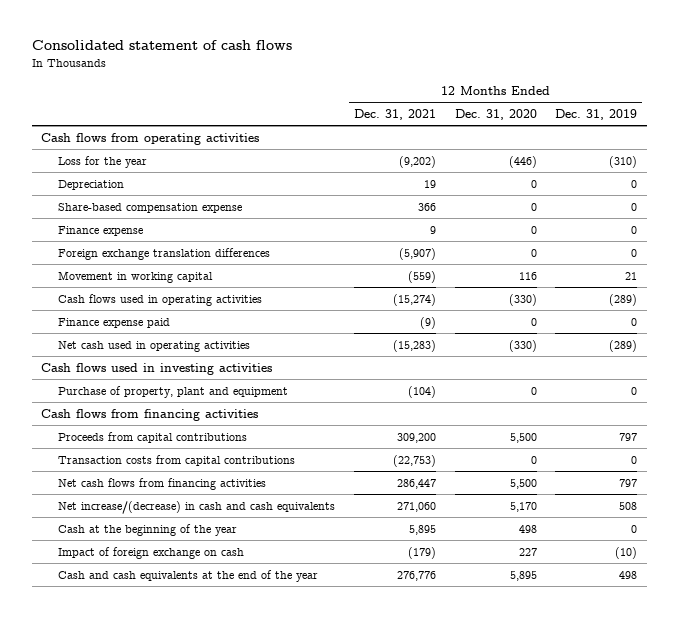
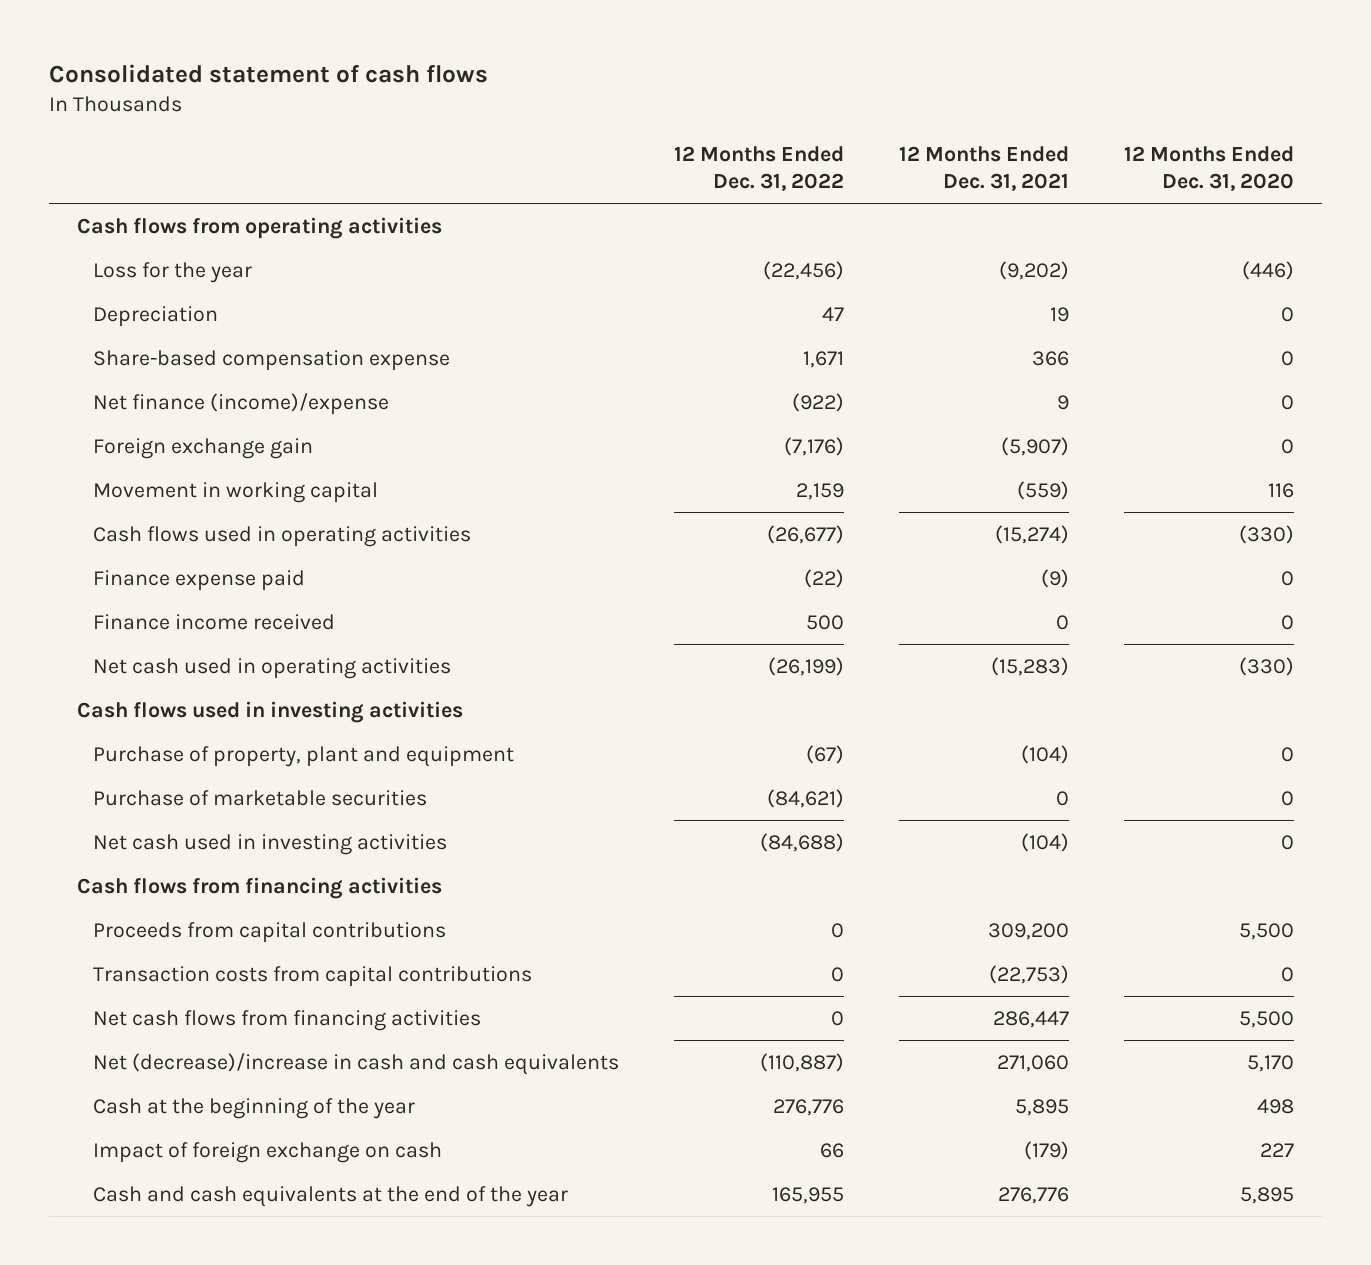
- | 12 Months Ended Dec. 31, 2021 | 12 Months Ended Dec. 31, 2020 | 12 Months Ended Dec. 31, 2019
+ | 12 Months Ended Dec. 31, 2022 | 12 Months Ended Dec. 31, 2021 | 12 Months Ended Dec. 31, 2020
- Finance expense | 9 | 0 | 0
- Foreign exchange translation differences | (5,907) | 0 | 0
+ Net finance (income)/expense | (922) | 9 | 0
+ Foreign exchange gain | (7,176) | (5,907) | 0
+ Finance income received | 500 | 0 | 0
+ Purchase of marketable securities | (84,621) | 0 | 0
+ Net cash used in investing activities | (84,688) | (104) | 0
- Net increase/(decrease) in cash and cash equivalents | 271,060 | 5,170 | 508
+ Net (decrease)/increase in cash and cash equivalents | (110,887) | 271,060 | 5,170

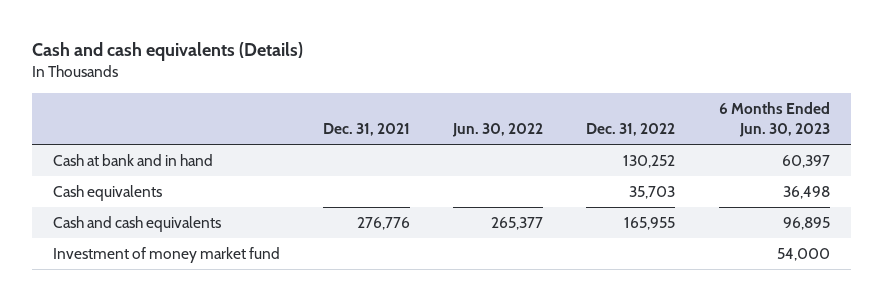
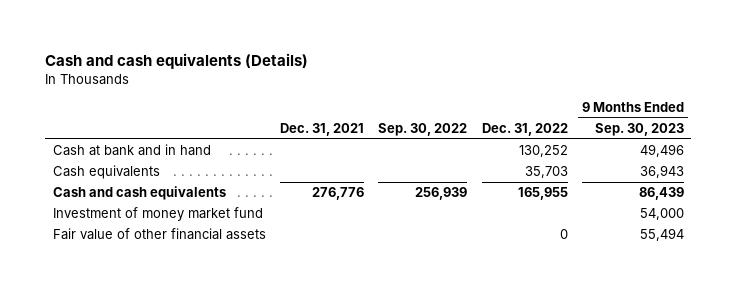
- | Dec. 31, 2021 | Jun. 30, 2022 | Dec. 31, 2022 | 6 Months Ended Jun. 30, 2023
+ | Dec. 31, 2021 | Sep. 30, 2022 | Dec. 31, 2022 | 9 Months Ended Sep. 30, 2023
+ Fair value of other financial assets | | | 0 | 55,494

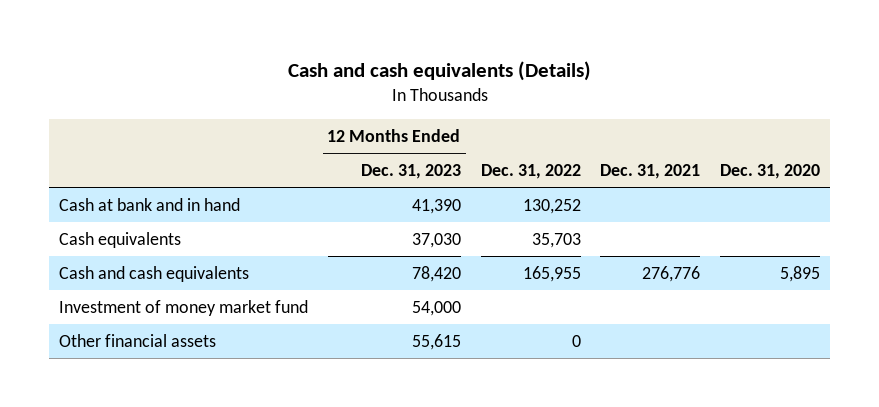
- | Dec. 31, 2021 | Sep. 30, 2022 | Dec. 31, 2022 | 9 Months Ended Sep. 30, 2023
+ | 12 Months Ended Dec. 31, 2023 | Dec. 31, 2022 | Dec. 31, 2021 | Dec. 31, 2020
- Fair value of other financial assets | | | 0 | 55,494
+ Other financial assets | 55,615 | 0 | |

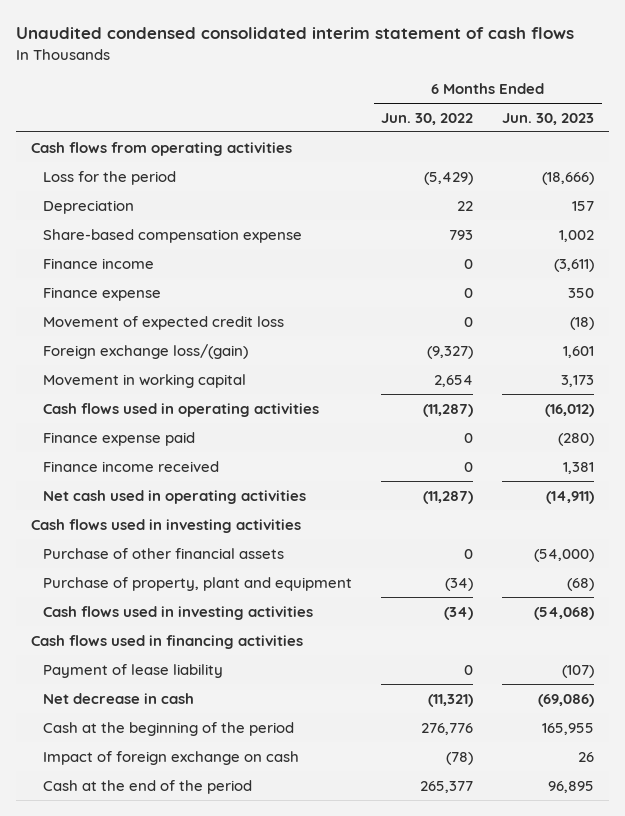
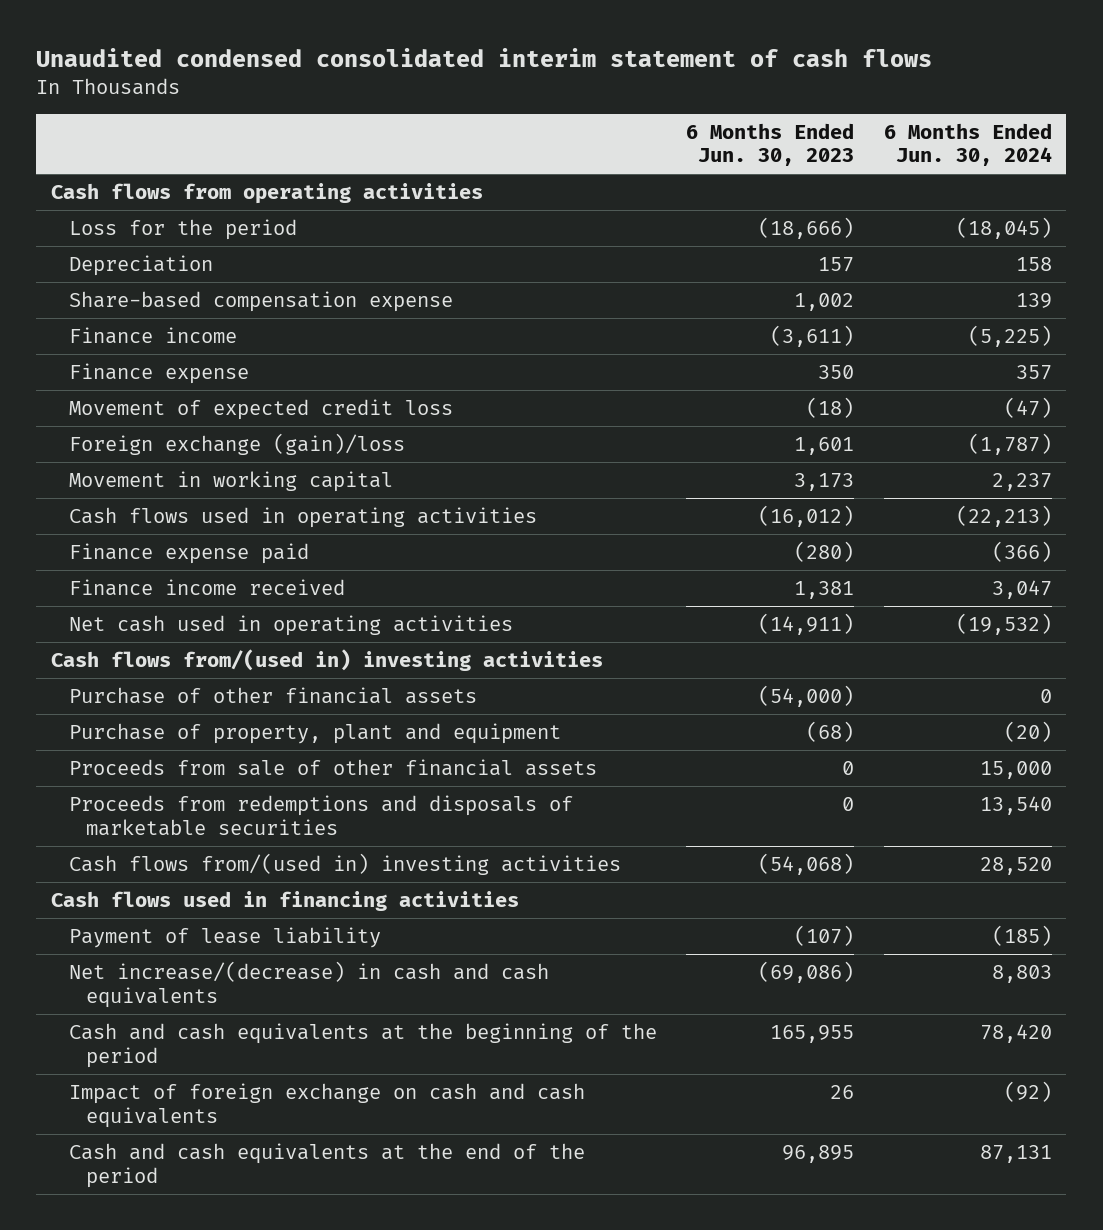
- | 6 Months Ended Jun. 30, 2022 | 6 Months Ended Jun. 30, 2023
+ | 6 Months Ended Jun. 30, 2023 | 6 Months Ended Jun. 30, 2024
- Foreign exchange loss/(gain) | (9,327) | 1,601
+ Foreign exchange (gain)/loss | 1,601 | (1,787)
- Cash flows used in investing activities
+ Cash flows from/(used in) investing activities
- Cash flows used in investing activities | (34) | (54,068)
+ Proceeds from sale of other financial assets | 0 | 15,000
+ Proceeds from redemptions and disposals of marketable securities | 0 | 13,540
+ Cash flows from/(used in) investing activities | (54,068) | 28,520
- Net decrease in cash | (11,321) | (69,086)
- Cash at the beginning of the period | 276,776 | 165,955
- Impact of foreign exchange on cash | (78) | 26
- Cash at the end of the period | 265,377 | 96,895
+ Net increase/(decrease) in cash and cash equivalents | (69,086) | 8,803
+ Cash and cash equivalents at the beginning of the period | 165,955 | 78,420
+ Impact of foreign exchange on cash and cash equivalents | 26 | (92)
+ Cash and cash equivalents at the end of the period | 96,895 | 87,131

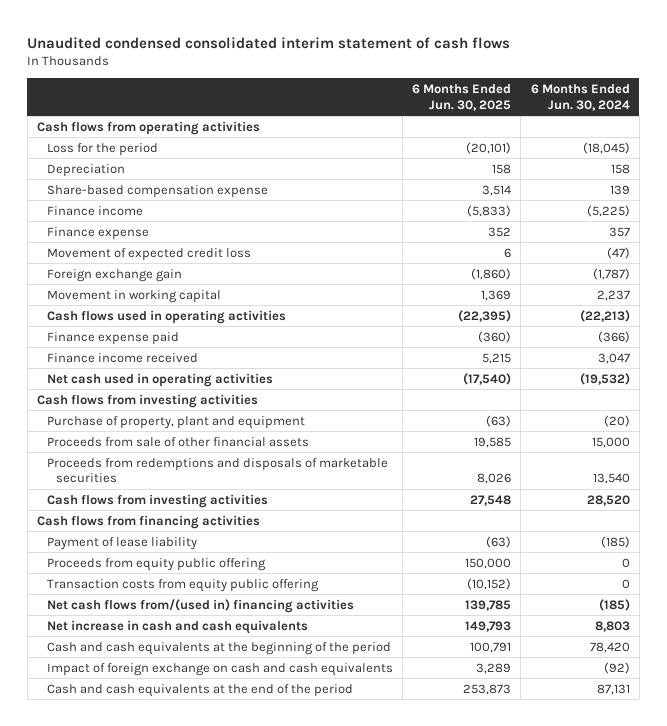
- | 6 Months Ended Jun. 30, 2023 | 6 Months Ended Jun. 30, 2024
+ | 6 Months Ended Jun. 30, 2025 | 6 Months Ended Jun. 30, 2024
- Foreign exchange (gain)/loss | 1,601 | (1,787)
+ Foreign exchange gain | (1,860) | (1,787)
- Cash flows from/(used in) investing activities
- Purchase of other financial assets | (54,000) | 0
+ Cash flows from investing activities
- Cash flows from/(used in) investing activities | (54,068) | 28,520
- Cash flows used in financing activities
+ Cash flows from investing activities | 27,548 | 28,520
+ Cash flows from financing activities
- Net increase/(decrease) in cash and cash equivalents | (69,086) | 8,803
+ Proceeds from equity public offering | 150,000 | 0
+ Transaction costs from equity public offering | (10,152) | 0
+ Net cash flows from/(used in) financing activities | 139,785 | (185)
+ Net increase in cash and cash equivalents | 149,793 | 8,803

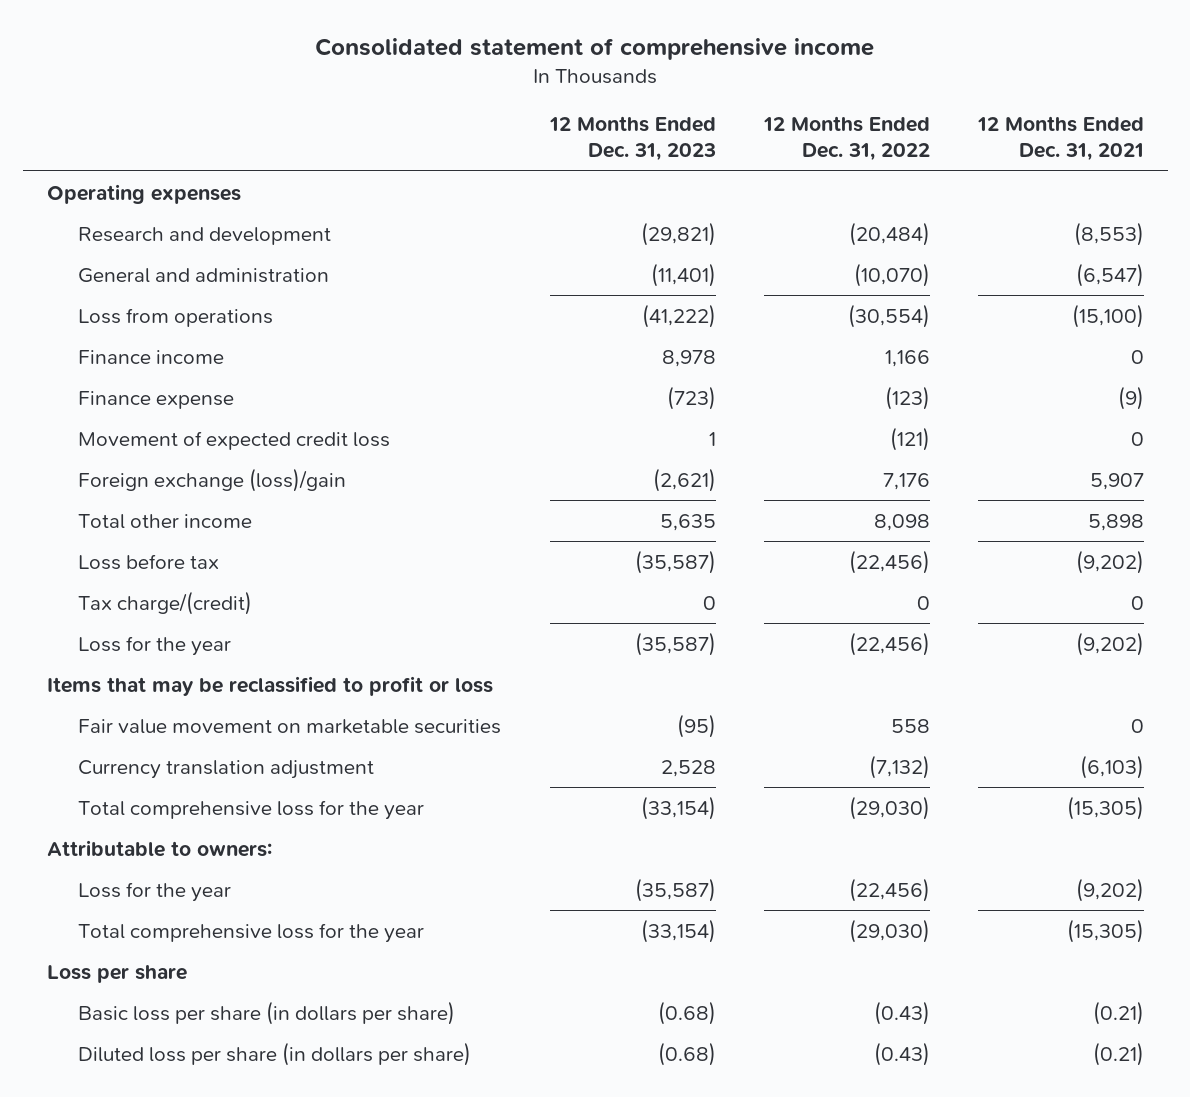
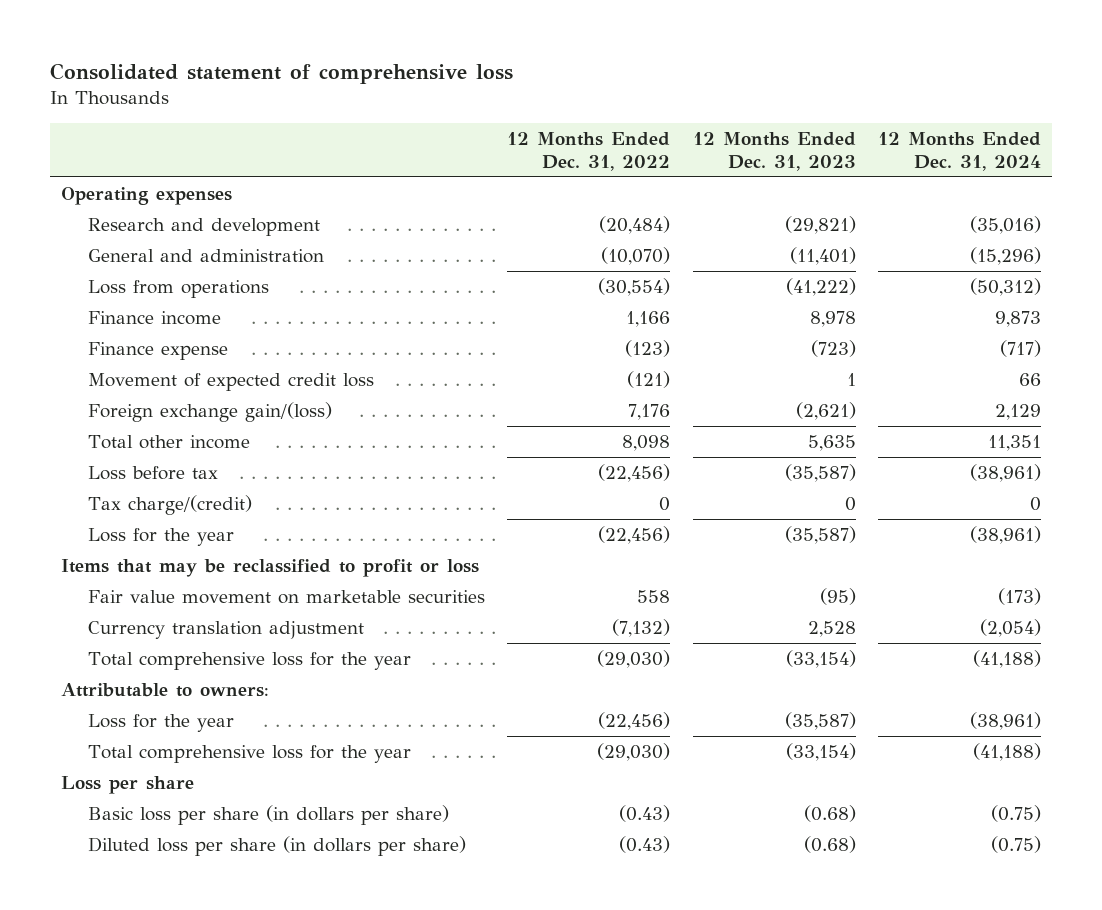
- Consolidated statement of comprehensive income
+ Consolidated statement of comprehensive loss
- | 12 Months Ended Dec. 31, 2023 | 12 Months Ended Dec. 31, 2022 | 12 Months Ended Dec. 31, 2021
+ | 12 Months Ended Dec. 31, 2022 | 12 Months Ended Dec. 31, 2023 | 12 Months Ended Dec. 31, 2024
- Foreign exchange (loss)/gain | (2,621) | 7,176 | 5,907
+ Foreign exchange gain/(loss) | 7,176 | (2,621) | 2,129

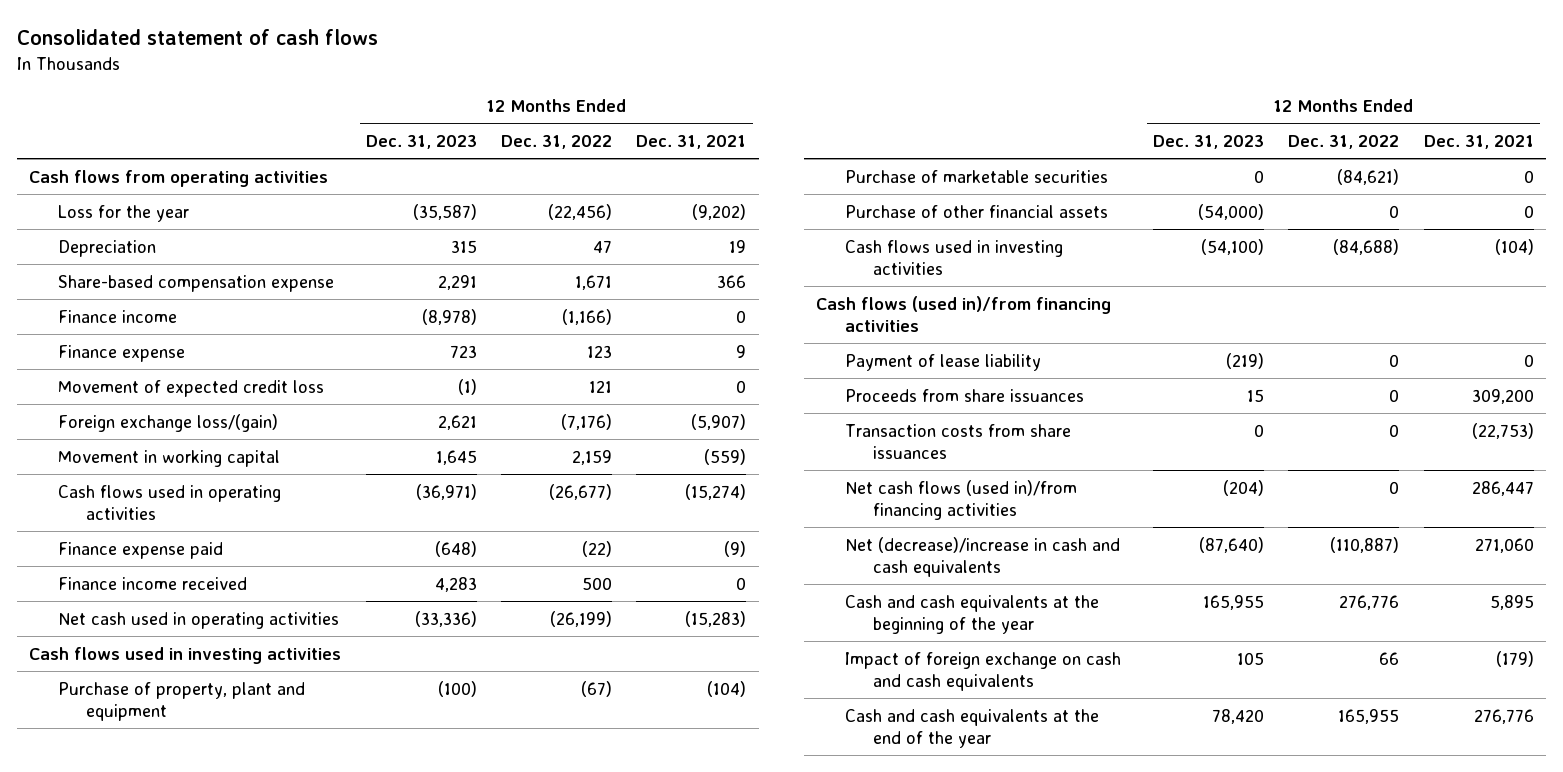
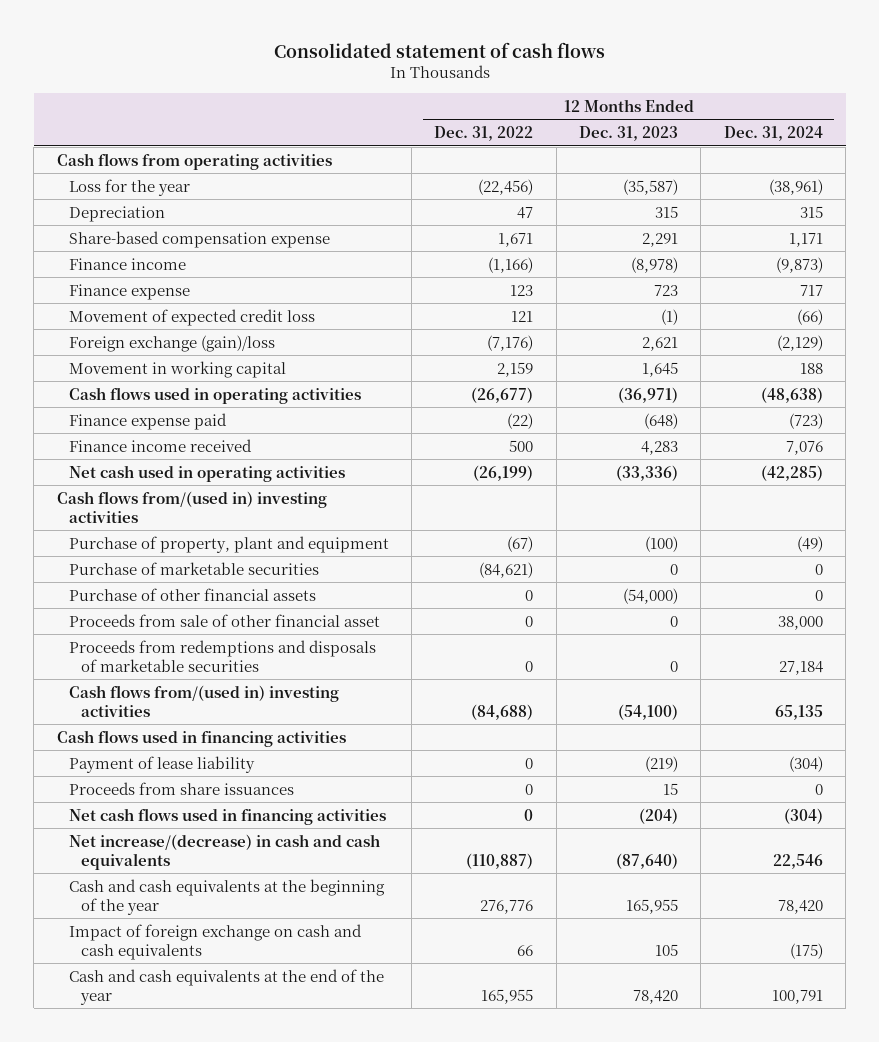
- | 12 Months Ended Dec. 31, 2023 | 12 Months Ended Dec. 31, 2022 | 12 Months Ended Dec. 31, 2021
+ | 12 Months Ended Dec. 31, 2022 | 12 Months Ended Dec. 31, 2023 | 12 Months Ended Dec. 31, 2024
- Foreign exchange loss/(gain) | 2,621 | (7,176) | (5,907)
+ Foreign exchange (gain)/loss | (7,176) | 2,621 | (2,129)
- Cash flows used in investing activities
+ Cash flows from/(used in) investing activities
- Cash flows used in investing activities | (54,100) | (84,688) | (104)
- Cash flows (used in)/from financing activities
+ Proceeds from sale of other financial asset | 0 | 0 | 38,000
+ Proceeds from redemptions and disposals of marketable securities | 0 | 0 | 27,184
+ Cash flows from/(used in) investing activities | (84,688) | (54,100) | 65,135
+ Cash flows used in financing activities
- Transaction costs from share issuances | 0 | 0 | (22,753)
- Net cash flows (used in)/from financing activities | (204) | 0 | 286,447
- Net (decrease)/increase in cash and cash equivalents | (87,640) | (110,887) | 271,060
+ Net cash flows used in financing activities | 0 | (204) | (304)
+ Net increase/(decrease) in cash and cash equivalents | (110,887) | (87,640) | 22,546

